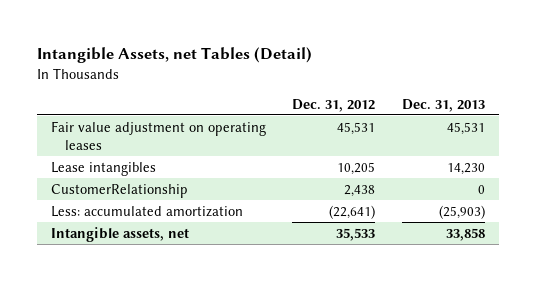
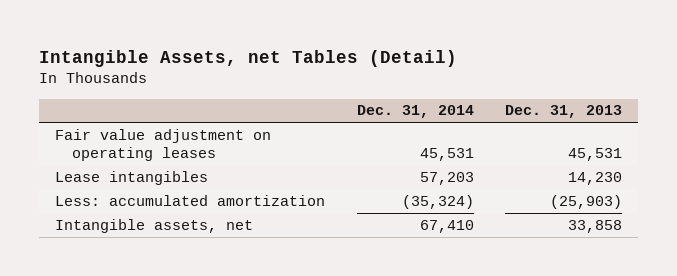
- | Dec. 31, 2012 | Dec. 31, 2013
+ | Dec. 31, 2014 | Dec. 31, 2013
- CustomerRelationship | 2,438 | 0

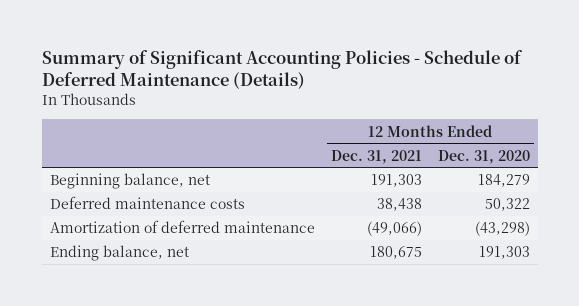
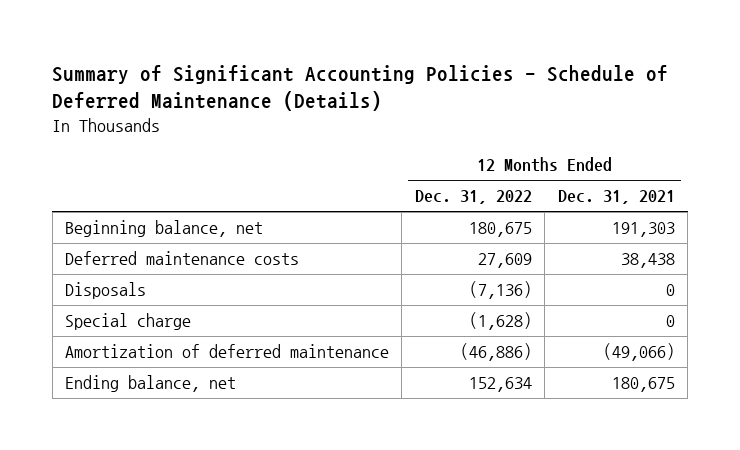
- | 12 Months Ended Dec. 31, 2021 | 12 Months Ended Dec. 31, 2020
+ | 12 Months Ended Dec. 31, 2022 | 12 Months Ended Dec. 31, 2021
+ Disposals | (7,136) | 0
+ Special charge | (1,628) | 0

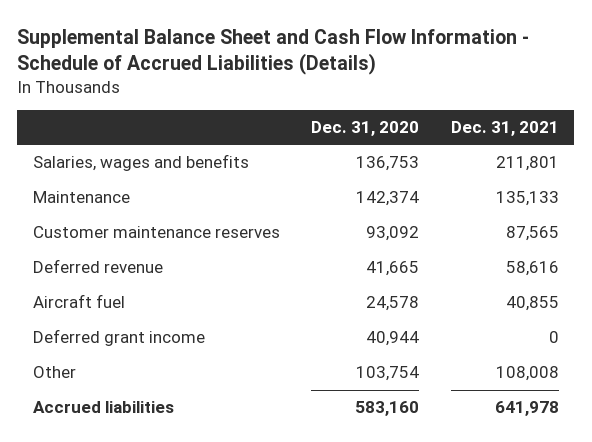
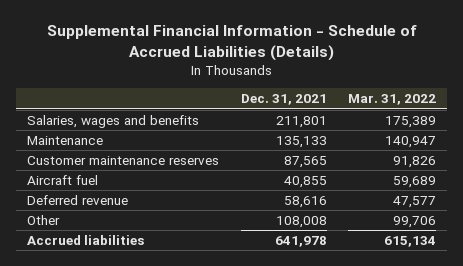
- Supplemental Balance Sheet and Cash Flow Information - Schedule of Accrued Liabilities (Details)
+ Supplemental Financial Information - Schedule of Accrued Liabilities (Details)
- | Dec. 31, 2020 | Dec. 31, 2021
+ | Dec. 31, 2021 | Mar. 31, 2022
- Deferred grant income | 40,944 | 0
moved down: Deferred revenue | 58,616 | 47,577

